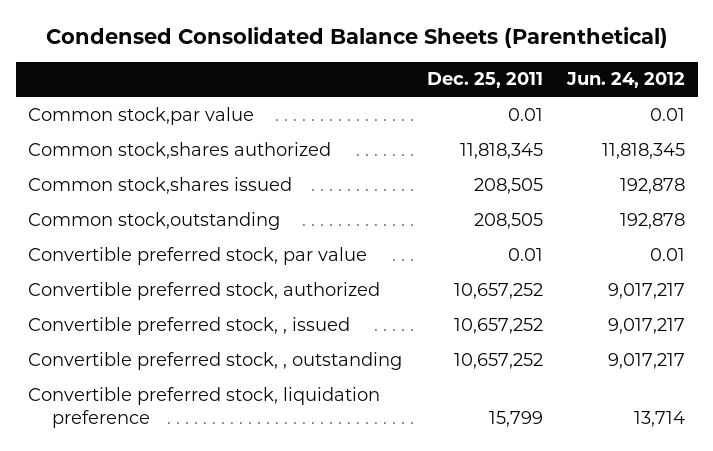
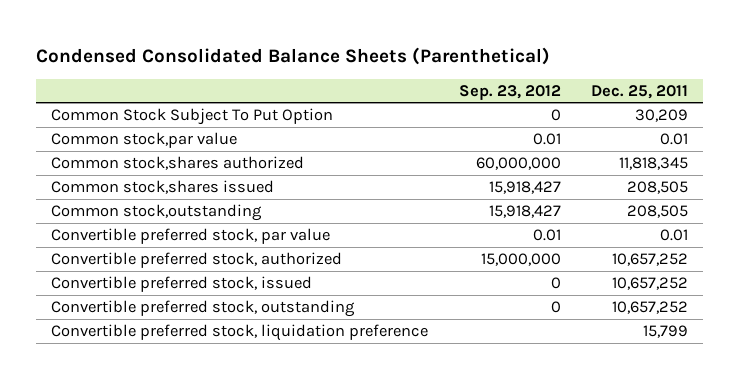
- | Dec. 25, 2011 | Jun. 24, 2012
+ | Sep. 23, 2012 | Dec. 25, 2011
+ Common Stock Subject To Put Option | 0 | 30,209
- Convertible preferred stock, , issued | 10,657,252 | 9,017,217
- Convertible preferred stock, , outstanding | 10,657,252 | 9,017,217
+ Convertible preferred stock, issued | 0 | 10,657,252
+ Convertible preferred stock, outstanding | 0 | 10,657,252

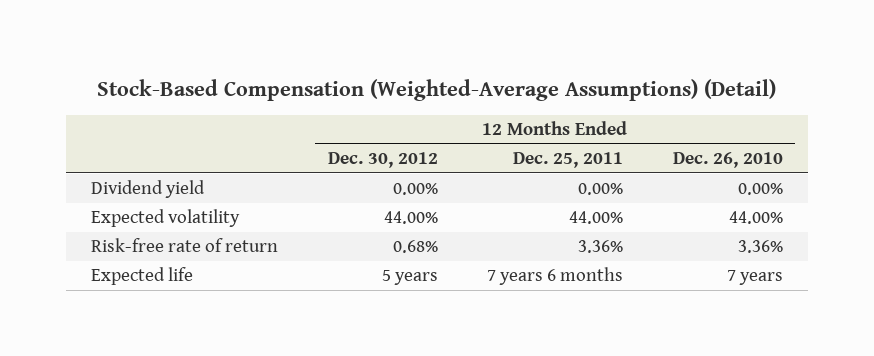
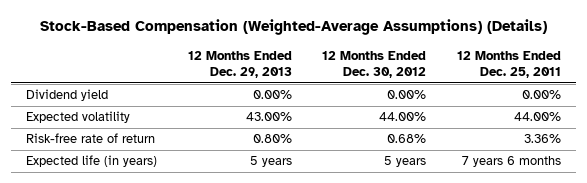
- Stock-Based Compensation (Weighted-Average Assumptions) (Detail)
+ Stock-Based Compensation (Weighted-Average Assumptions) (Details)
- | 12 Months Ended Dec. 30, 2012 | 12 Months Ended Dec. 25, 2011 | 12 Months Ended Dec. 26, 2010
+ | 12 Months Ended Dec. 29, 2013 | 12 Months Ended Dec. 30, 2012 | 12 Months Ended Dec. 25, 2011
- Expected life | 5 years | 7 years 6 months | 7 years
+ Expected life (in years) | 5 years | 5 years | 7 years 6 months

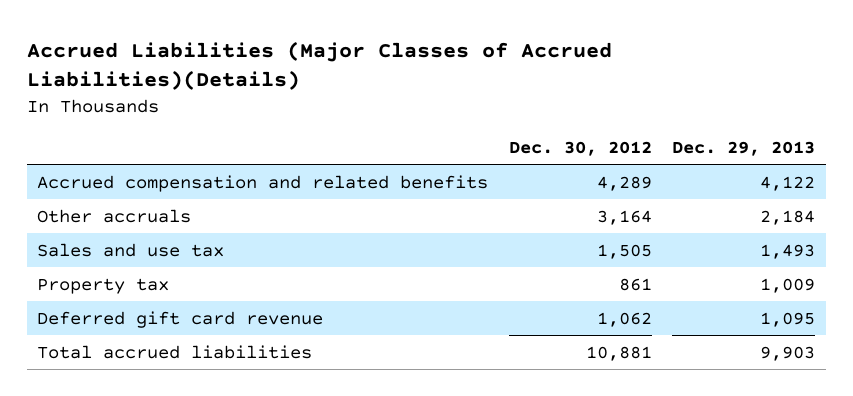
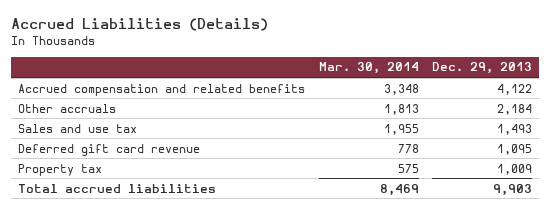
- Accrued Liabilities (Major Classes of Accrued Liabilities)(Details)
+ Accrued Liabilities (Details)
- | Dec. 30, 2012 | Dec. 29, 2013
+ | Mar. 30, 2014 | Dec. 29, 2013
moved down: Property tax | 575 | 1,009

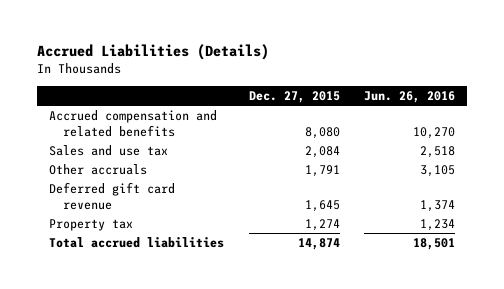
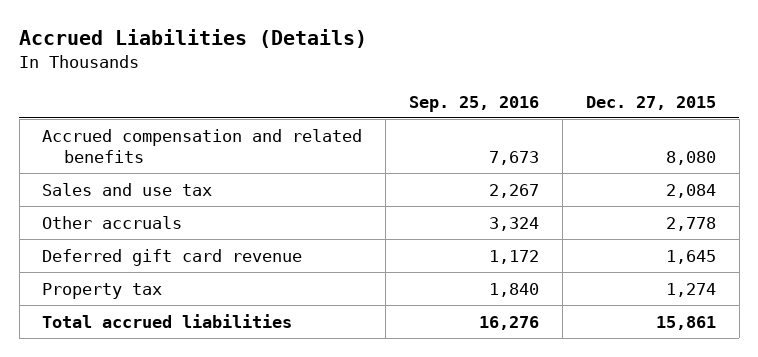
- | Dec. 27, 2015 | Jun. 26, 2016
+ | Sep. 25, 2016 | Dec. 27, 2015
- Other accruals | 1,791 | 3,105
+ Other accruals | 3,324 | 2,778
- Total accrued liabilities | 14,874 | 18,501
+ Total accrued liabilities | 16,276 | 15,861

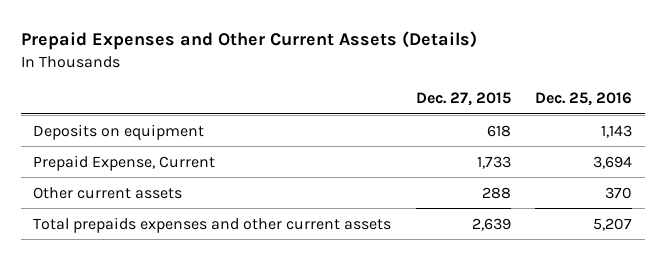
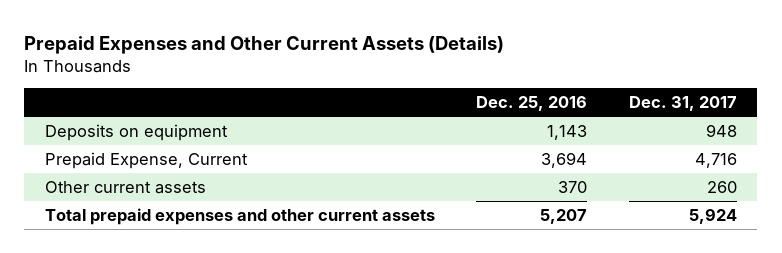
- | Dec. 27, 2015 | Dec. 25, 2016
+ | Dec. 25, 2016 | Dec. 31, 2017
- Total prepaids expenses and other current assets | 2,639 | 5,207
+ Total prepaid expenses and other current assets | 5,207 | 5,924

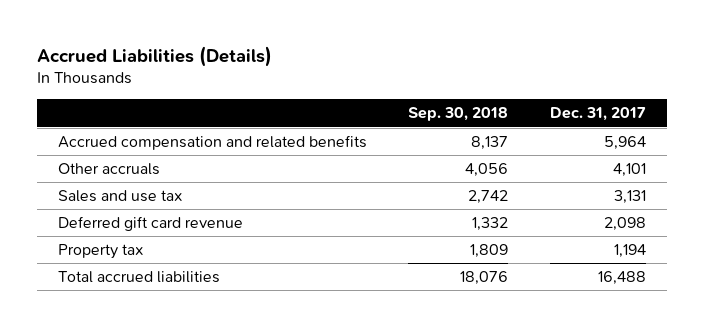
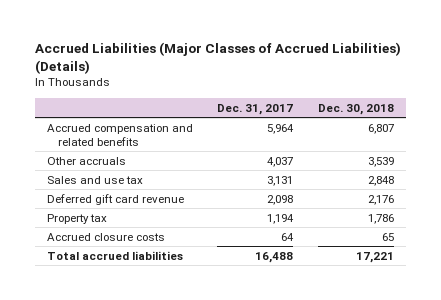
- Accrued Liabilities (Details)
+ Accrued Liabilities (Major Classes of Accrued Liabilities) (Details)
- | Sep. 30, 2018 | Dec. 31, 2017
+ | Dec. 31, 2017 | Dec. 30, 2018
- Other accruals | 4,056 | 4,101
+ Other accruals | 4,037 | 3,539
+ Accrued closure costs | 64 | 65

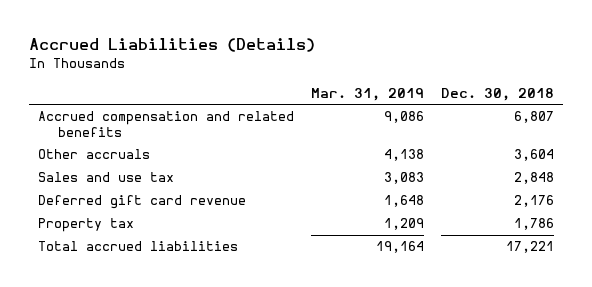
- Accrued Liabilities (Major Classes of Accrued Liabilities) (Details)
+ Accrued Liabilities (Details)
- | Dec. 31, 2017 | Dec. 30, 2018
+ | Mar. 31, 2019 | Dec. 30, 2018
- Other accruals | 4,037 | 3,539
+ Other accruals | 4,138 | 3,604
- Accrued closure costs | 64 | 65

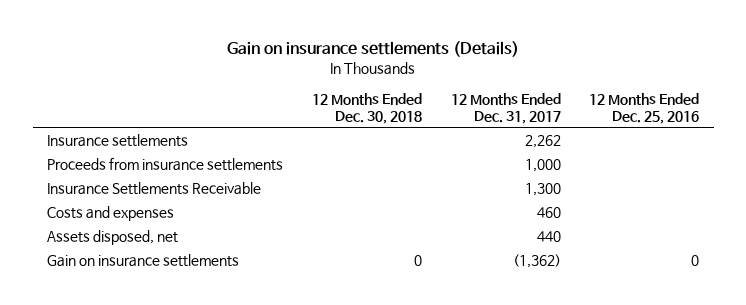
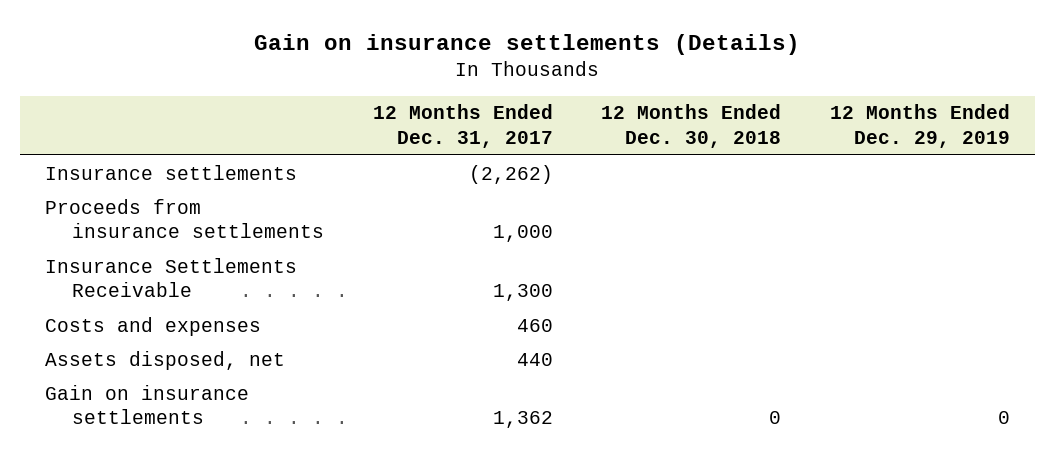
- | 12 Months Ended Dec. 30, 2018 | 12 Months Ended Dec. 31, 2017 | 12 Months Ended Dec. 25, 2016
+ | 12 Months Ended Dec. 31, 2017 | 12 Months Ended Dec. 30, 2018 | 12 Months Ended Dec. 29, 2019
- Insurance settlements | | 2,262 |
+ Insurance settlements | (2,262) | |
- Gain on insurance settlements | 0 | (1,362) | 0
+ Gain on insurance settlements | 1,362 | 0 | 0

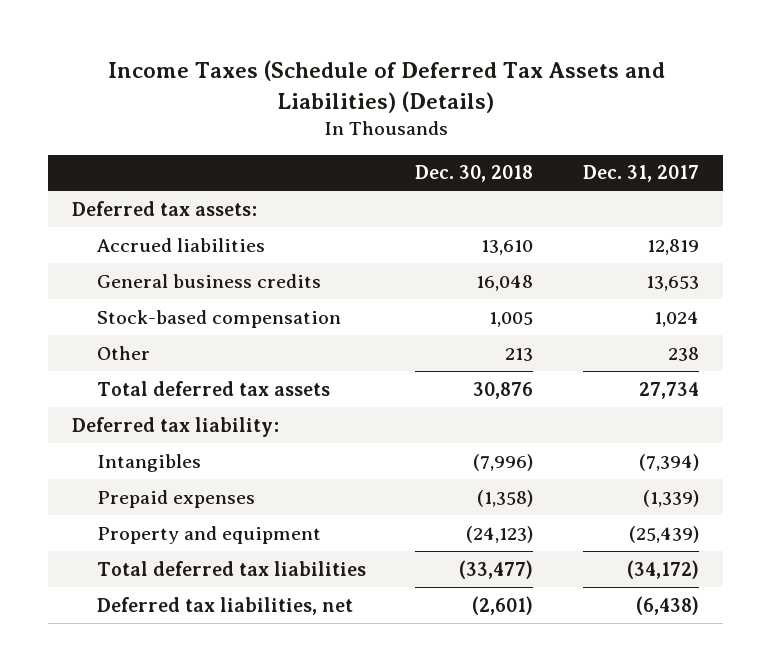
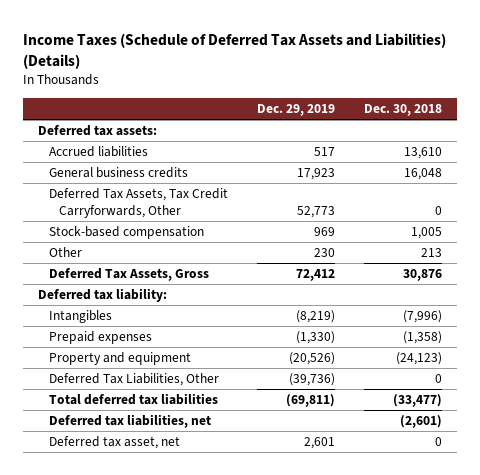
- | Dec. 30, 2018 | Dec. 31, 2017
+ | Dec. 29, 2019 | Dec. 30, 2018
+ Deferred Tax Assets, Tax Credit Carryforwards, Other | 52,773 | 0
- Total deferred tax assets | 30,876 | 27,734
+ Deferred Tax Assets, Gross | 72,412 | 30,876
+ Deferred Tax Liabilities, Other | (39,736) | 0
+ Deferred tax asset, net | 2,601 | 0

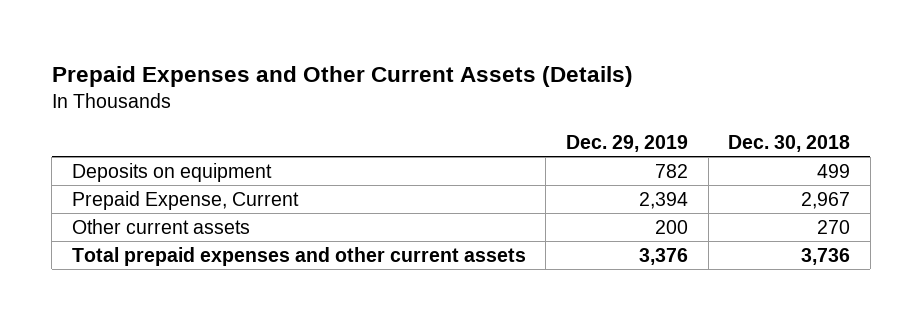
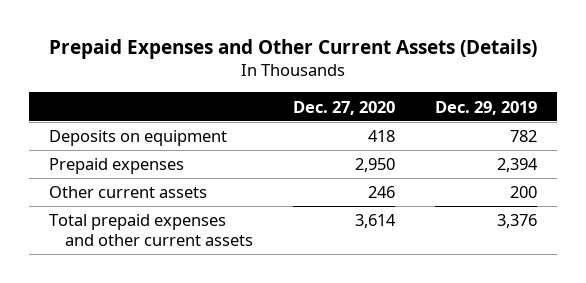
- | Dec. 29, 2019 | Dec. 30, 2018
+ | Dec. 27, 2020 | Dec. 29, 2019
- Prepaid Expense, Current | 2,394 | 2,967
+ Prepaid expenses | 2,950 | 2,394

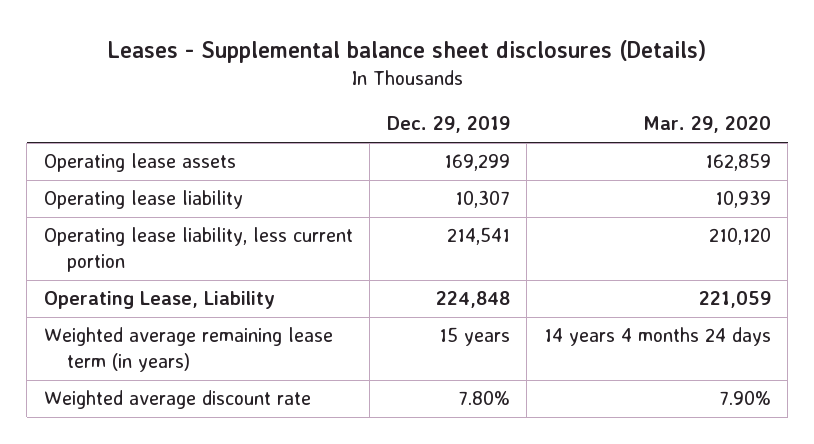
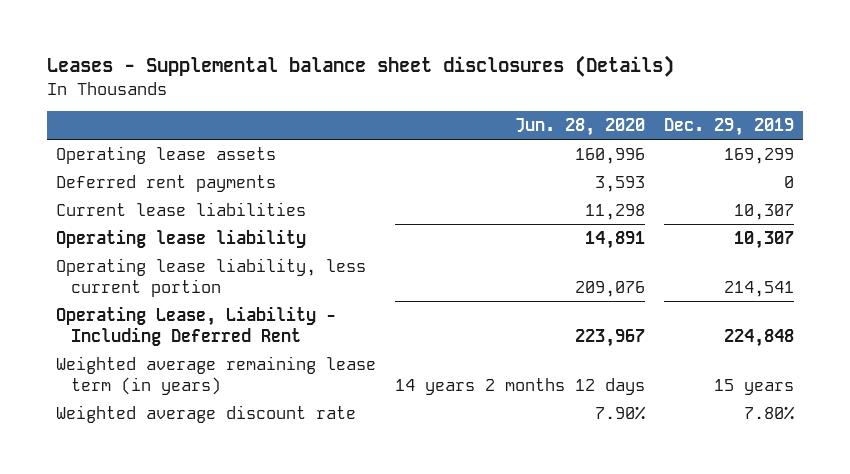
- | Dec. 29, 2019 | Mar. 29, 2020
+ | Jun. 28, 2020 | Dec. 29, 2019
+ Deferred rent payments | 3,593 | 0
+ Current lease liabilities | 11,298 | 10,307
- Operating Lease, Liability | 224,848 | 221,059
+ Operating Lease, Liability - Including Deferred Rent | 223,967 | 224,848

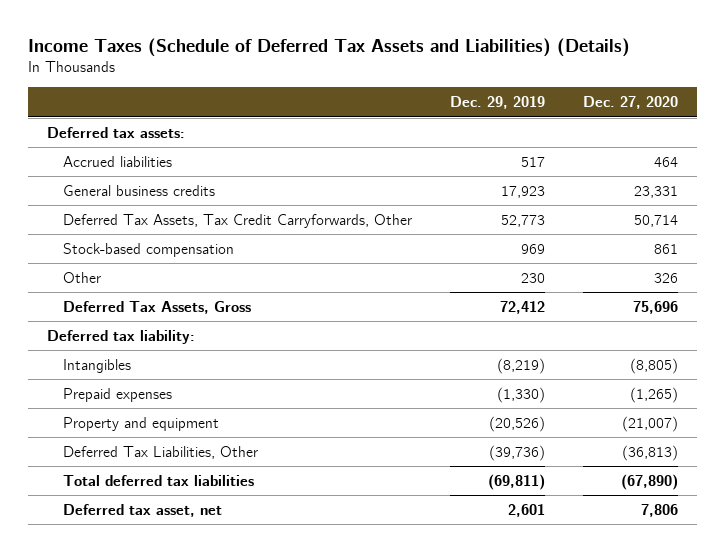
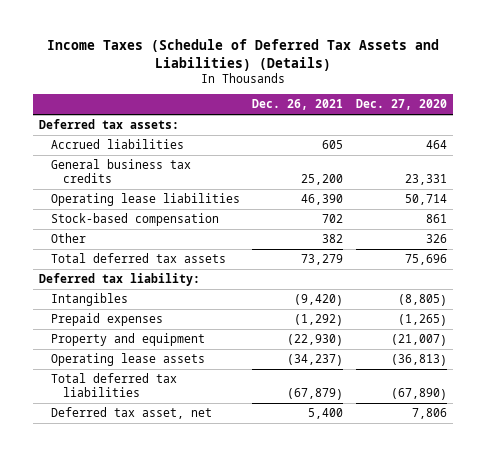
- | Dec. 29, 2019 | Dec. 27, 2020
+ | Dec. 26, 2021 | Dec. 27, 2020
- General business credits | 17,923 | 23,331
- Deferred Tax Assets, Tax Credit Carryforwards, Other | 52,773 | 50,714
+ General business tax credits | 25,200 | 23,331
+ Operating lease liabilities | 46,390 | 50,714
- Deferred Tax Assets, Gross | 72,412 | 75,696
+ Total deferred tax assets | 73,279 | 75,696
- Deferred Tax Liabilities, Other | (39,736) | (36,813)
+ Operating lease assets | (34,237) | (36,813)

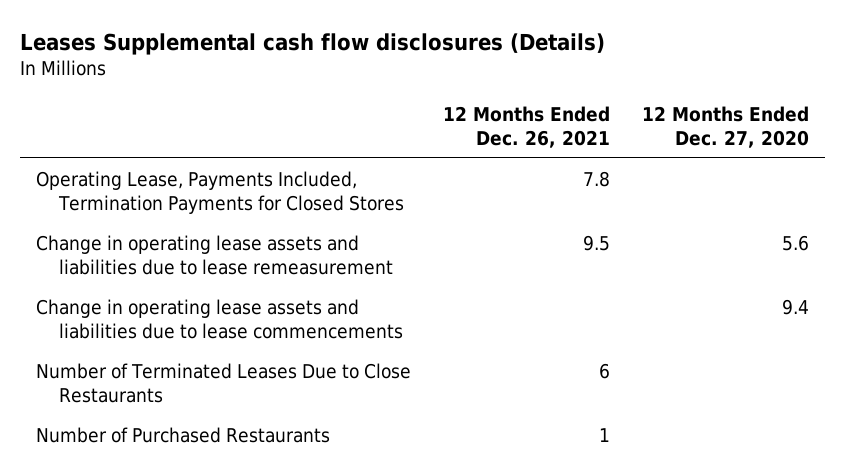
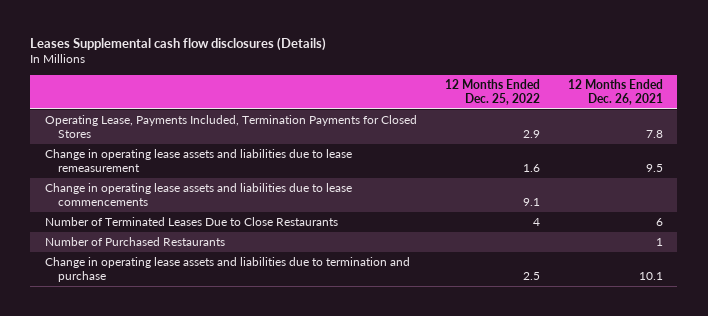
- | 12 Months Ended Dec. 26, 2021 | 12 Months Ended Dec. 27, 2020
+ | 12 Months Ended Dec. 25, 2022 | 12 Months Ended Dec. 26, 2021
+ Change in operating lease assets and liabilities due to termination and purchase | 2.5 | 10.1

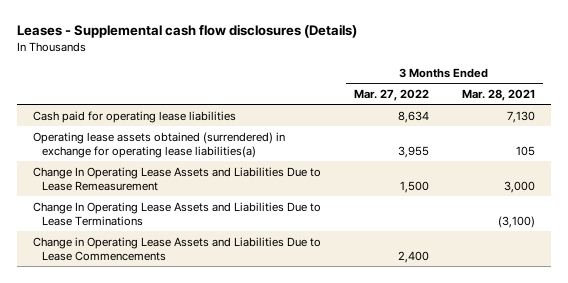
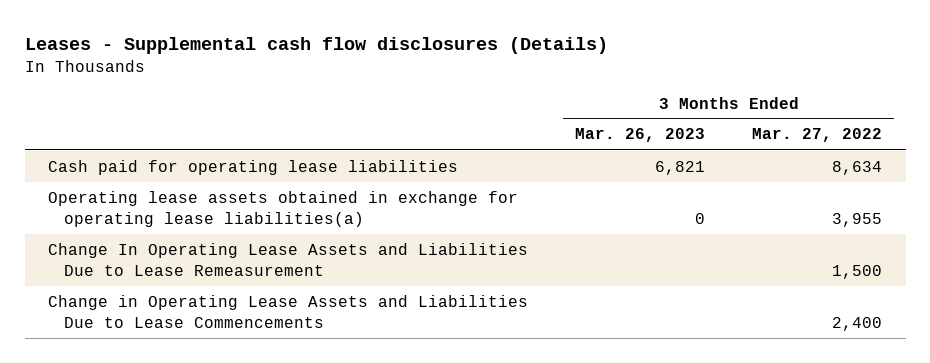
- | 3 Months Ended Mar. 27, 2022 | 3 Months Ended Mar. 28, 2021
+ | 3 Months Ended Mar. 26, 2023 | 3 Months Ended Mar. 27, 2022
- Operating lease assets obtained (surrendered) in exchange for operating lease liabilities(a) | 3,955 | 105
+ Operating lease assets obtained in exchange for operating lease liabilities(a) | 0 | 3,955
- Change In Operating Lease Assets and Liabilities Due to Lease Terminations | | (3,100)

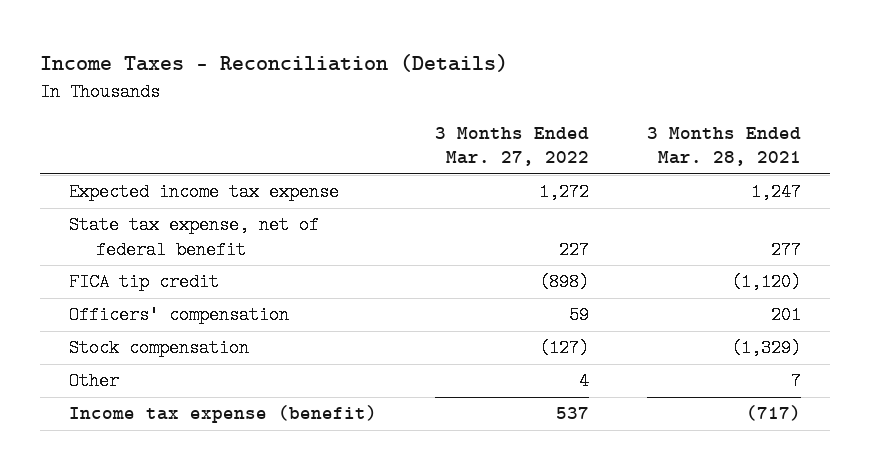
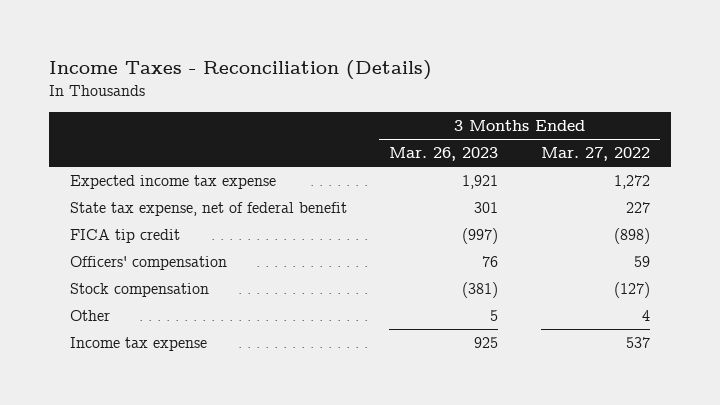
- | 3 Months Ended Mar. 27, 2022 | 3 Months Ended Mar. 28, 2021
+ | 3 Months Ended Mar. 26, 2023 | 3 Months Ended Mar. 27, 2022
- Income tax expense (benefit) | 537 | (717)
+ Income tax expense | 925 | 537

